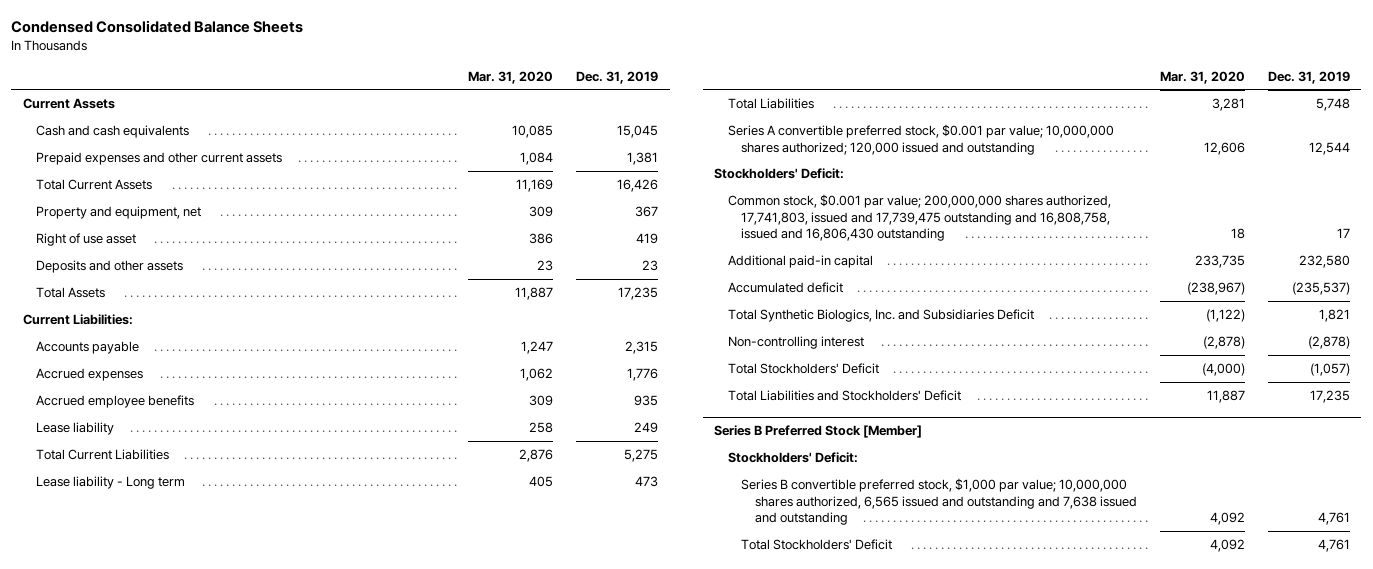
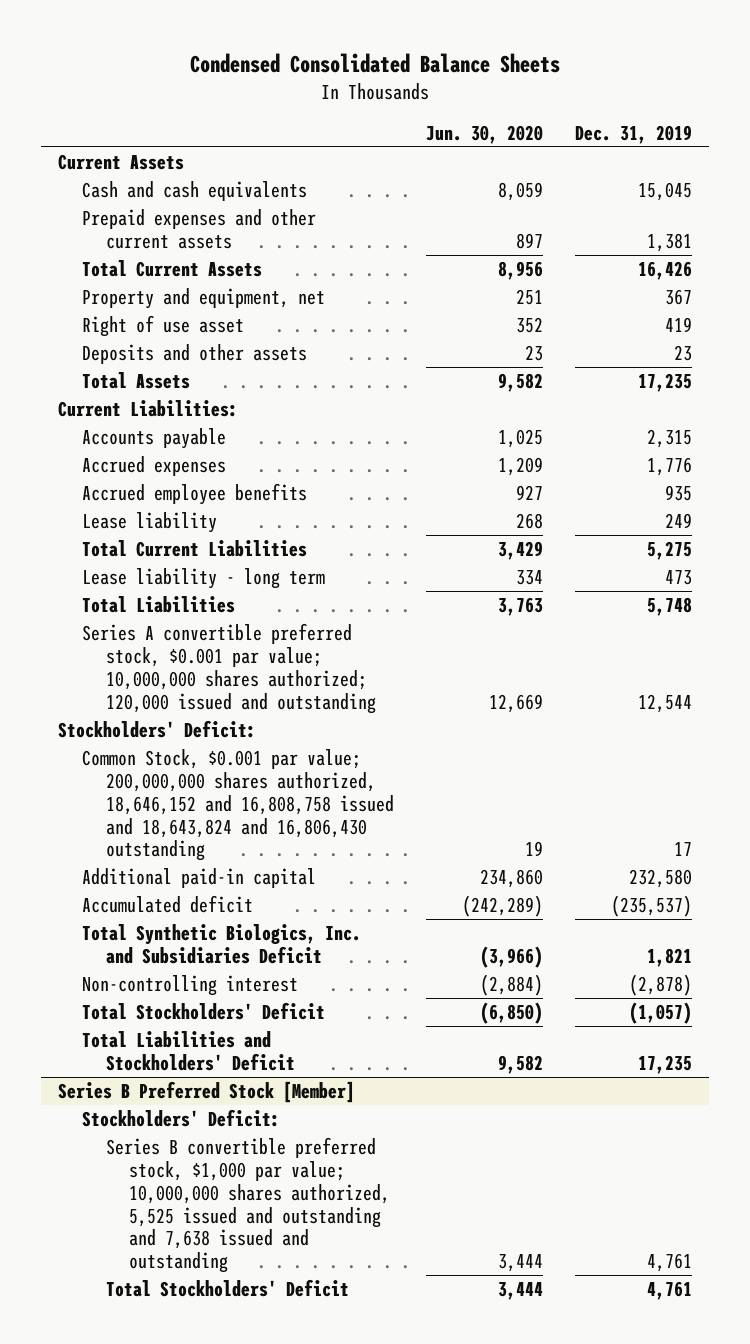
- | Mar. 31, 2020 | Dec. 31, 2019
+ | Jun. 30, 2020 | Dec. 31, 2019
- Lease liability - Long term | 405 | 473
+ Lease liability - long term | 334 | 473
- Common stock, $0.001 par value; 200,000,000 shares authorized, 17,741,803, issued and 17,739,475 outstanding and 16,808,758, issued and 16,806,430 outstanding | 18 | 17
+ Common Stock, $0.001 par value; 200,000,000 shares authorized, 18,646,152 and 16,808,758 issued and 18,643,824 and 16,806,430 outstanding | 19 | 17
@ Series B Preferred Stock [Member]
- Series B convertible preferred stock, $1,000 par value; 10,000,000 shares authorized, 6,565 issued and outstanding and 7,638 issued and outstanding | 4,092 | 4,761
+ Series B convertible preferred stock, $1,000 par value; 10,000,000 shares authorized, 5,525 issued and outstanding and 7,638 issued and outstanding | 3,444 | 4,761

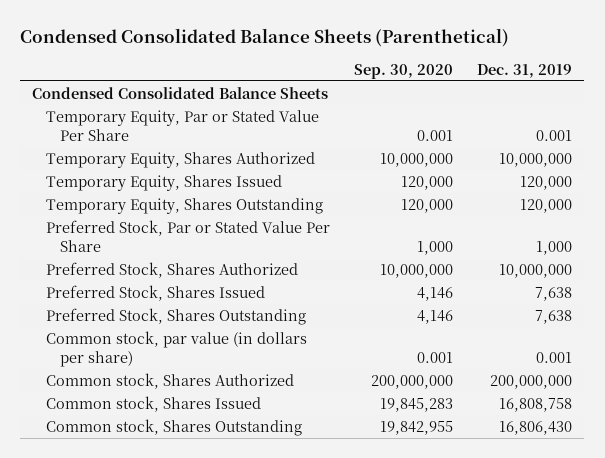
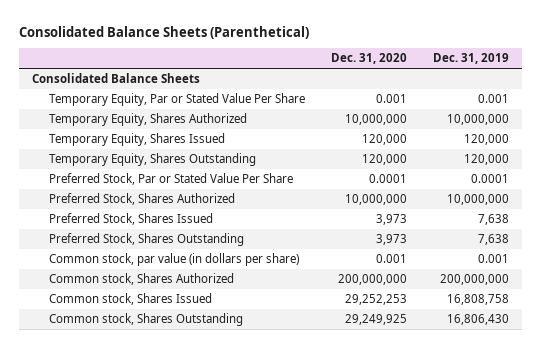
- Condensed Consolidated Balance Sheets (Parenthetical)
+ Consolidated Balance Sheets (Parenthetical)
- | Sep. 30, 2020 | Dec. 31, 2019
+ | Dec. 31, 2020 | Dec. 31, 2019
- Condensed Consolidated Balance Sheets
+ Consolidated Balance Sheets
- Preferred Stock, Par or Stated Value Per Share | 1,000 | 1,000
+ Preferred Stock, Par or Stated Value Per Share | 0.0001 | 0.0001

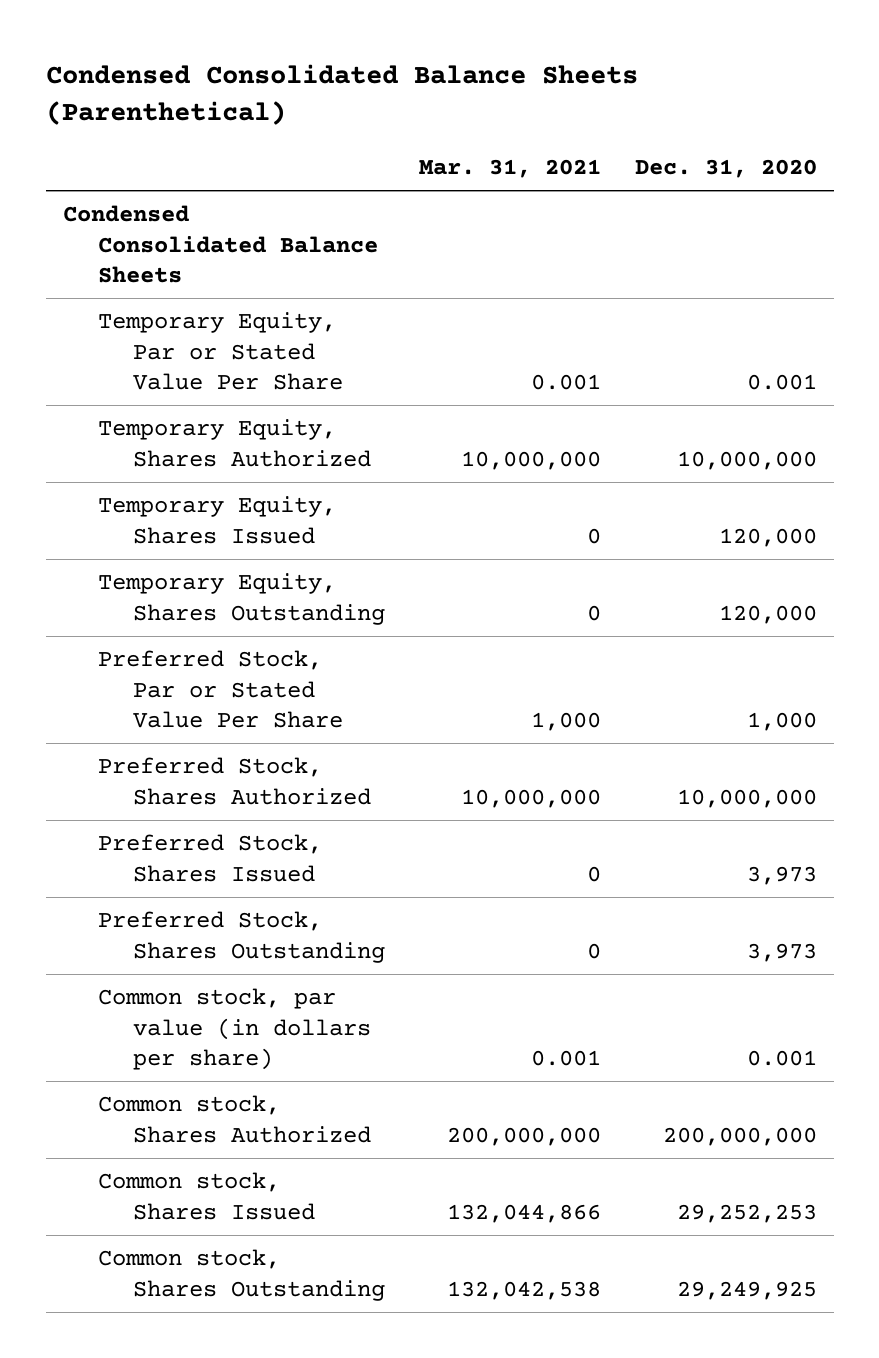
- Consolidated Balance Sheets (Parenthetical)
+ Condensed Consolidated Balance Sheets (Parenthetical)
- | Dec. 31, 2020 | Dec. 31, 2019
+ | Mar. 31, 2021 | Dec. 31, 2020
- Consolidated Balance Sheets
+ Condensed Consolidated Balance Sheets
- Preferred Stock, Par or Stated Value Per Share | 0.0001 | 0.0001
+ Preferred Stock, Par or Stated Value Per Share | 1,000 | 1,000

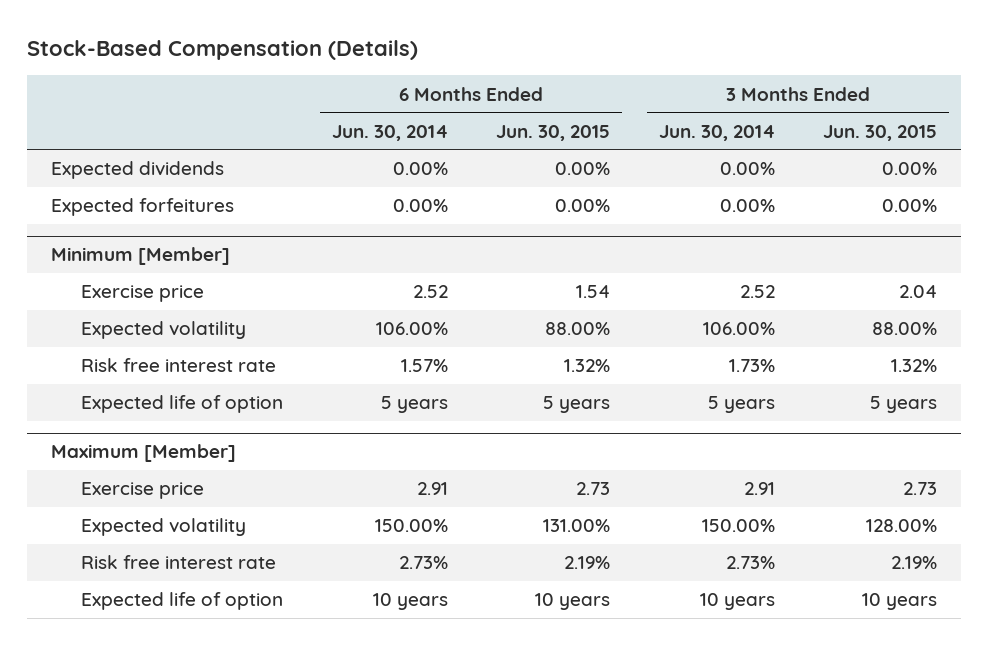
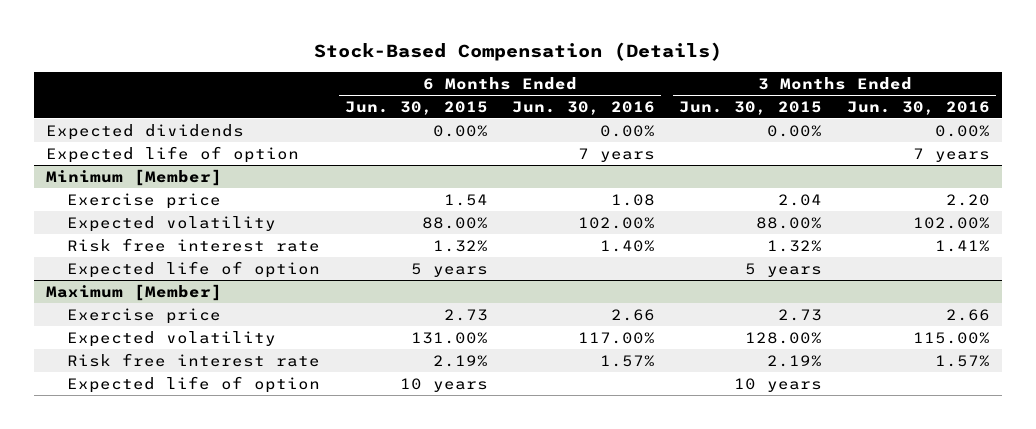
- | 6 Months Ended Jun. 30, 2014 | 6 Months Ended Jun. 30, 2015 | 3 Months Ended Jun. 30, 2014 | 3 Months Ended Jun. 30, 2015
+ | 6 Months Ended Jun. 30, 2015 | 6 Months Ended Jun. 30, 2016 | 3 Months Ended Jun. 30, 2015 | 3 Months Ended Jun. 30, 2016
- Expected forfeitures | 0.00% | 0.00% | 0.00% | 0.00%
+ Expected life of option | | 7 years | | 7 years

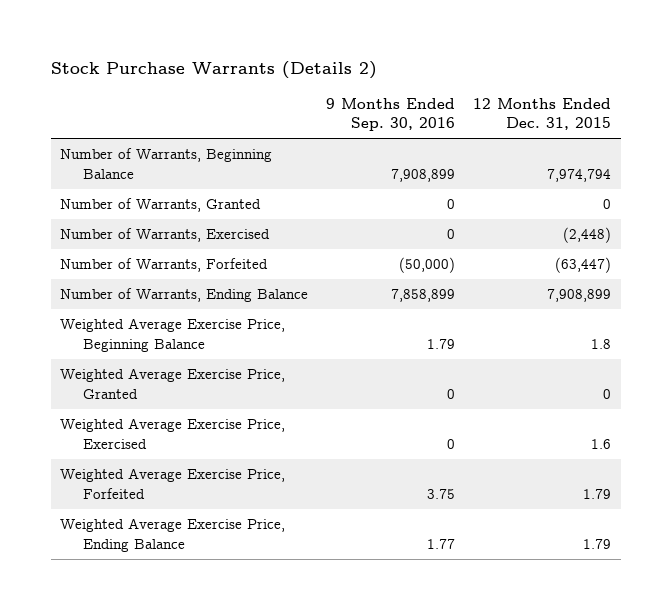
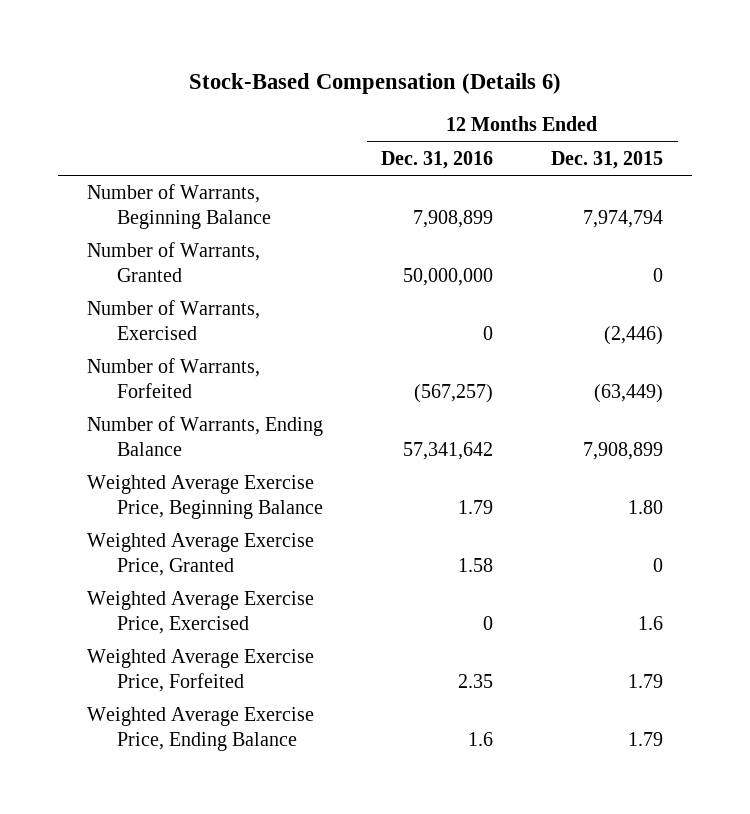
- Stock Purchase Warrants (Details 2)
+ Stock-Based Compensation (Details 6)
- | 9 Months Ended Sep. 30, 2016 | 12 Months Ended Dec. 31, 2015
+ | 12 Months Ended Dec. 31, 2016 | 12 Months Ended Dec. 31, 2015
- Number of Warrants, Exercised | 0 | (2,448)
- Number of Warrants, Forfeited | (50,000) | (63,447)
+ Number of Warrants, Exercised | 0 | (2,446)
+ Number of Warrants, Forfeited | (567,257) | (63,449)
- Weighted Average Exercise Price, Beginning Balance | 1.79 | 1.8
+ Weighted Average Exercise Price, Beginning Balance | 1.79 | 1.80

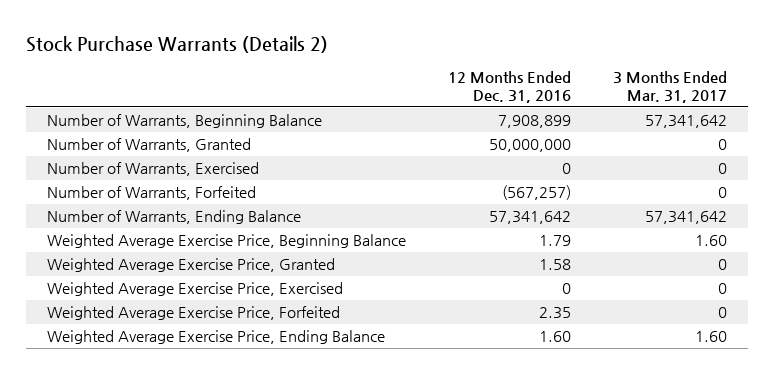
- Stock-Based Compensation (Details 6)
+ Stock Purchase Warrants (Details 2)
- | 12 Months Ended Dec. 31, 2016 | 12 Months Ended Dec. 31, 2015
+ | 12 Months Ended Dec. 31, 2016 | 3 Months Ended Mar. 31, 2017
- Weighted Average Exercise Price, Ending Balance | 1.6 | 1.79
+ Weighted Average Exercise Price, Ending Balance | 1.60 | 1.60

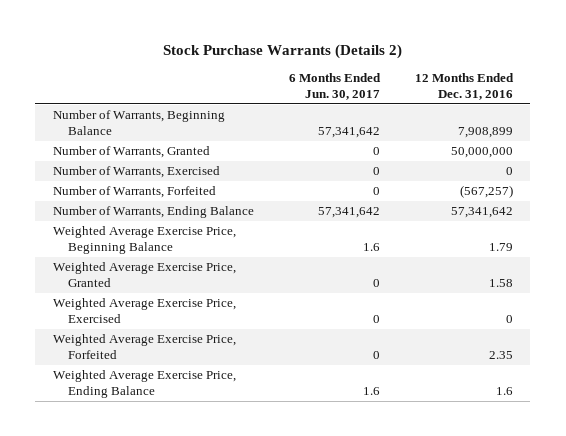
- | 12 Months Ended Dec. 31, 2016 | 3 Months Ended Mar. 31, 2017
+ | 6 Months Ended Jun. 30, 2017 | 12 Months Ended Dec. 31, 2016
- Weighted Average Exercise Price, Ending Balance | 1.60 | 1.60
+ Weighted Average Exercise Price, Ending Balance | 1.6 | 1.6

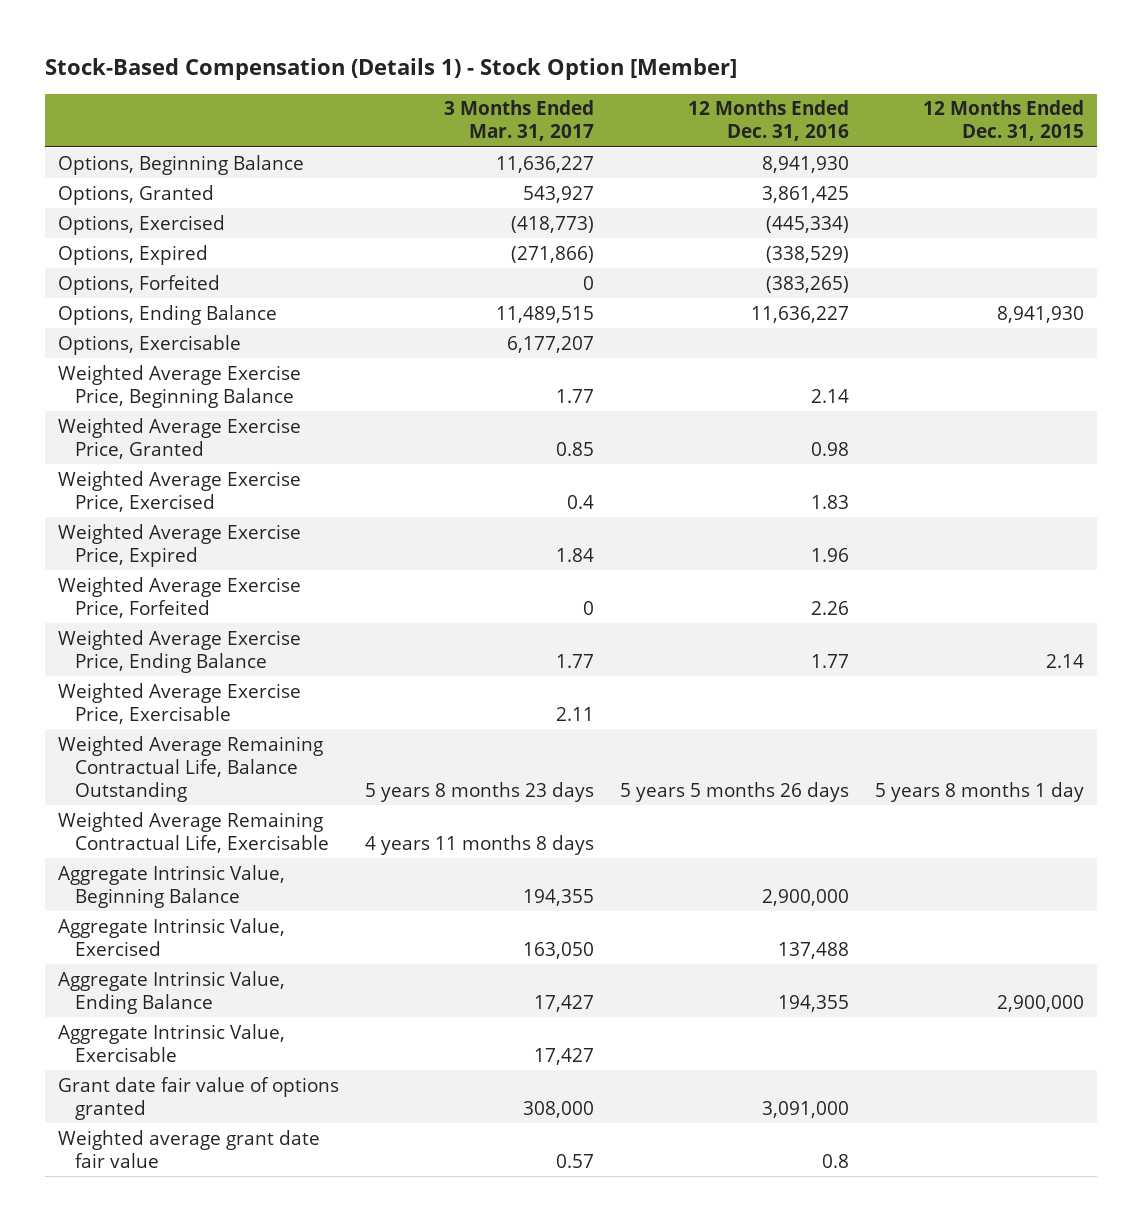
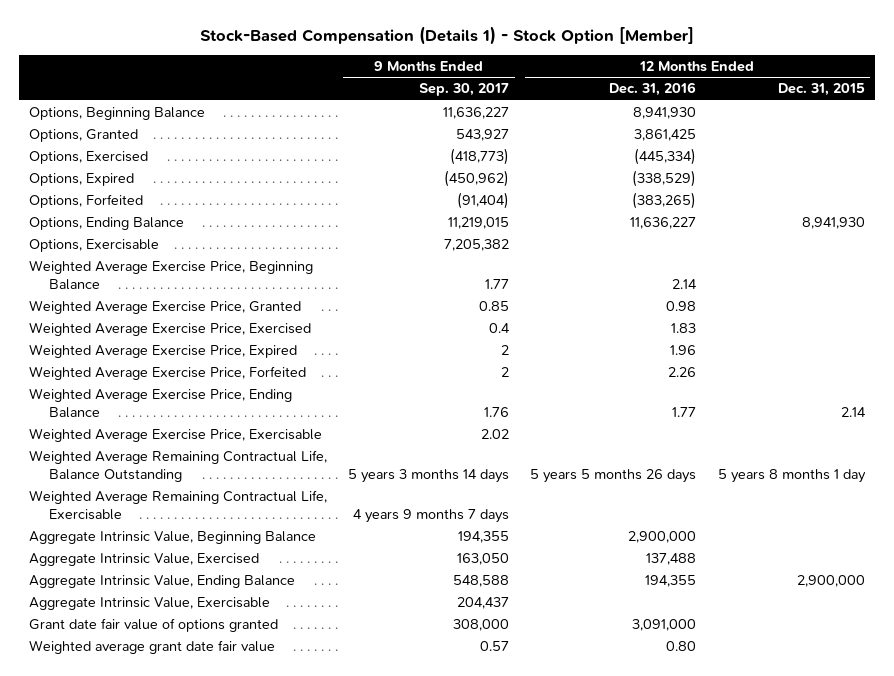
- | 3 Months Ended Mar. 31, 2017 | 12 Months Ended Dec. 31, 2016 | 12 Months Ended Dec. 31, 2015
+ | 9 Months Ended Sep. 30, 2017 | 12 Months Ended Dec. 31, 2016 | 12 Months Ended Dec. 31, 2015
- Weighted average grant date fair value | 0.57 | 0.8 |
+ Weighted average grant date fair value | 0.57 | 0.80 |

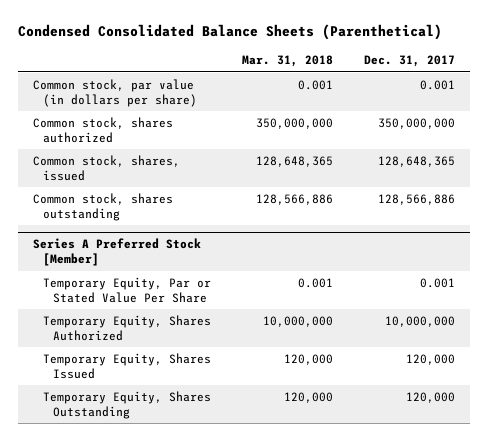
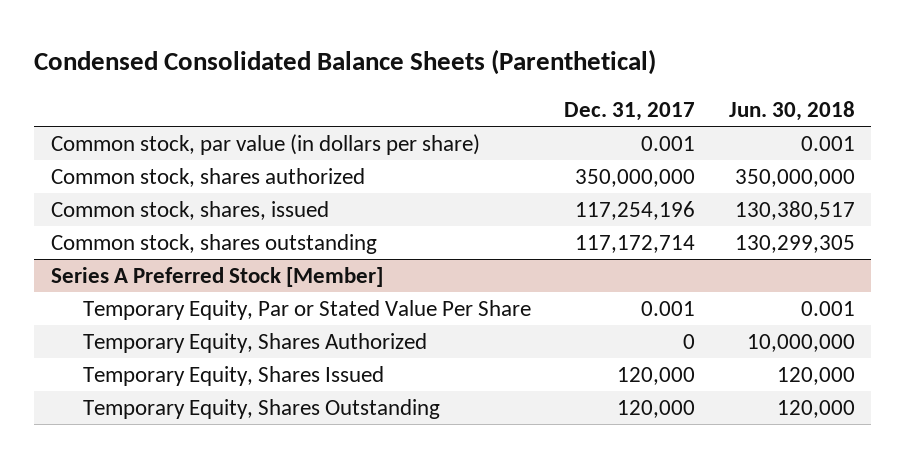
- | Mar. 31, 2018 | Dec. 31, 2017
+ | Dec. 31, 2017 | Jun. 30, 2018
- Common stock, shares, issued | 128,648,365 | 128,648,365
- Common stock, shares outstanding | 128,566,886 | 128,566,886
+ Common stock, shares, issued | 117,254,196 | 130,380,517
+ Common stock, shares outstanding | 117,172,714 | 130,299,305
@ Series A Preferred Stock [Member]
- Temporary Equity, Shares Authorized | 10,000,000 | 10,000,000
+ Temporary Equity, Shares Authorized | 0 | 10,000,000

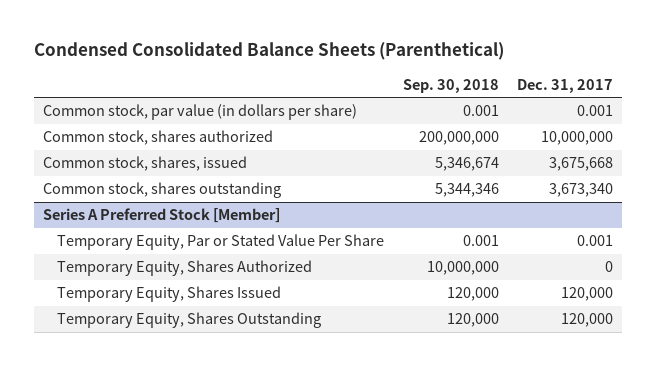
- | Dec. 31, 2017 | Jun. 30, 2018
+ | Sep. 30, 2018 | Dec. 31, 2017
- Common stock, shares authorized | 350,000,000 | 350,000,000
- Common stock, shares, issued | 117,254,196 | 130,380,517
- Common stock, shares outstanding | 117,172,714 | 130,299,305
+ Common stock, shares authorized | 200,000,000 | 10,000,000
+ Common stock, shares, issued | 5,346,674 | 3,675,668
+ Common stock, shares outstanding | 5,344,346 | 3,673,340

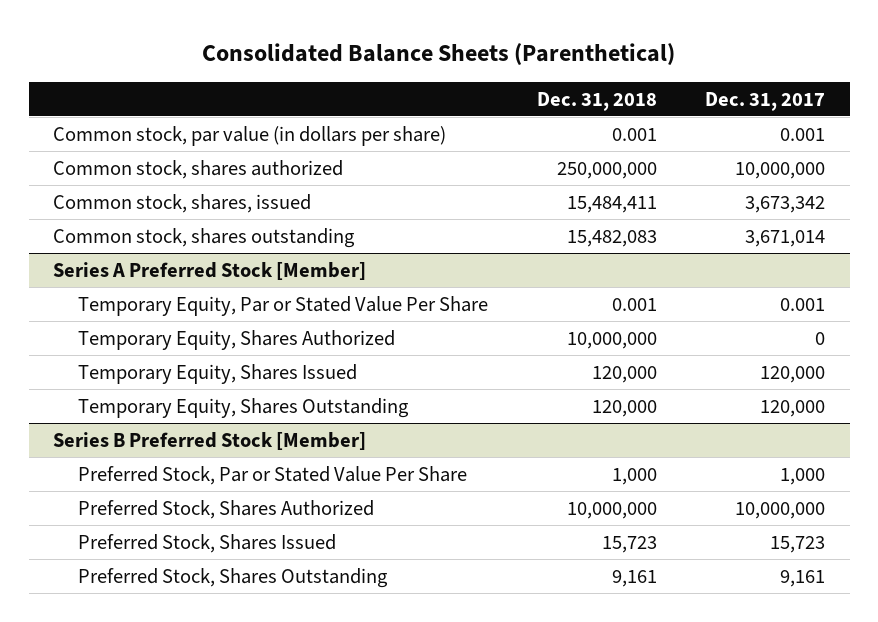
- Condensed Consolidated Balance Sheets (Parenthetical)
+ Consolidated Balance Sheets (Parenthetical)
- | Sep. 30, 2018 | Dec. 31, 2017
+ | Dec. 31, 2018 | Dec. 31, 2017
- Common stock, shares, issued | 5,346,674 | 3,675,668
- Common stock, shares outstanding | 5,344,346 | 3,673,340
+ Common stock, shares, issued | 15,484,411 | 3,673,342
+ Common stock, shares outstanding | 15,482,083 | 3,671,014
+ Series B Preferred Stock [Member]
+ Preferred Stock, Par or Stated Value Per Share | 1,000 | 1,000
+ Preferred Stock, Shares Authorized | 10,000,000 | 10,000,000
+ Preferred Stock, Shares Issued | 15,723 | 15,723
+ Preferred Stock, Shares Outstanding | 9,161 | 9,161

